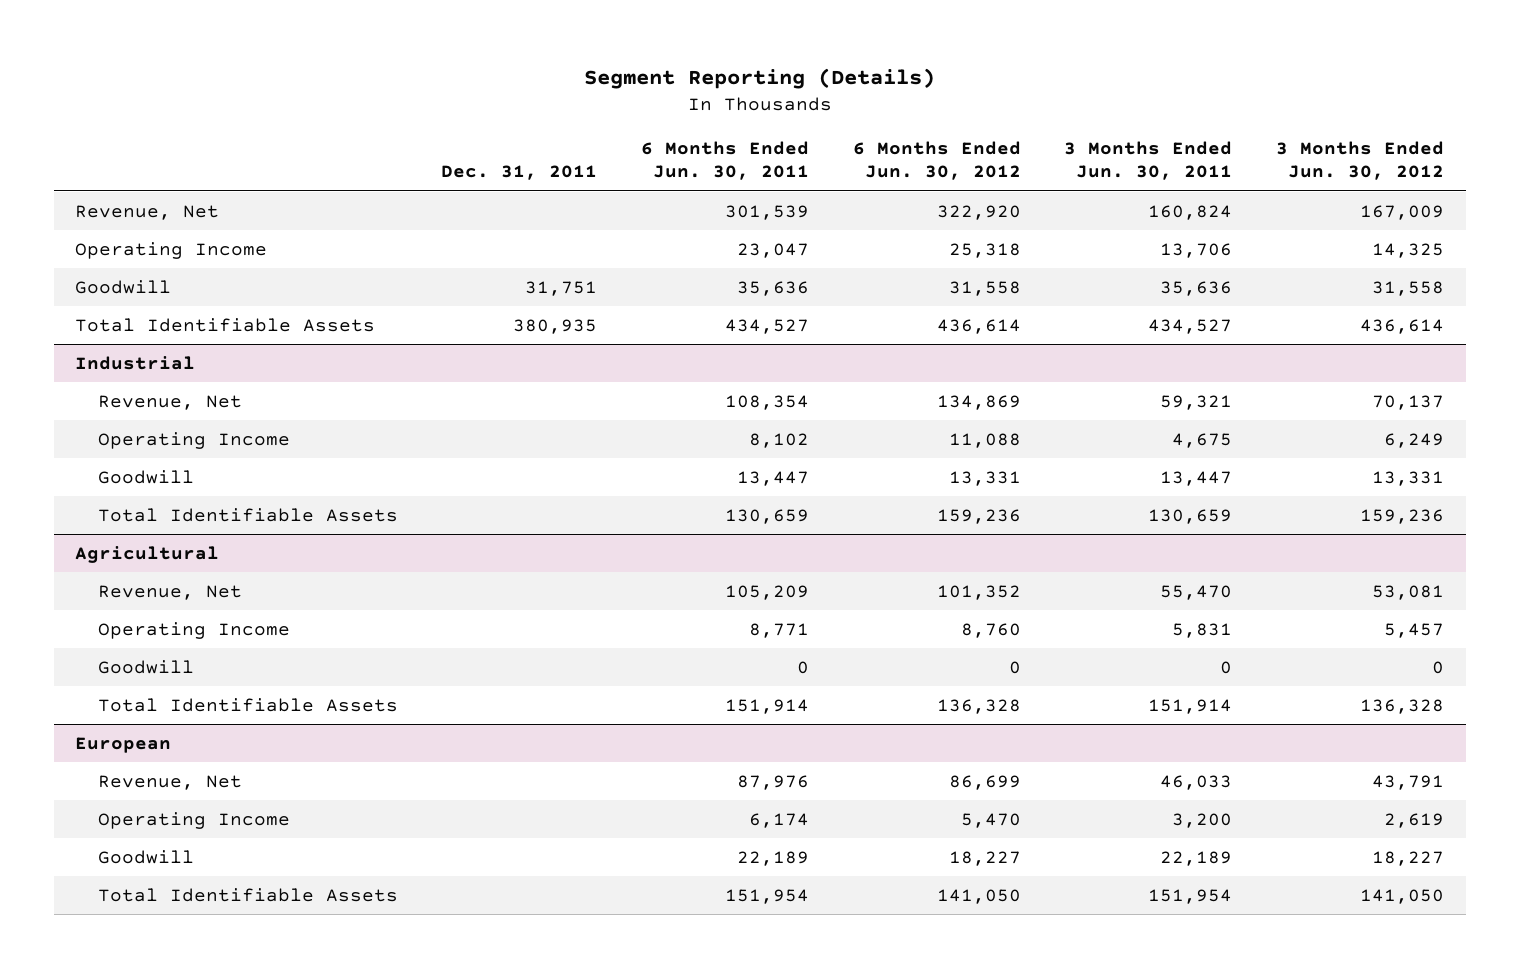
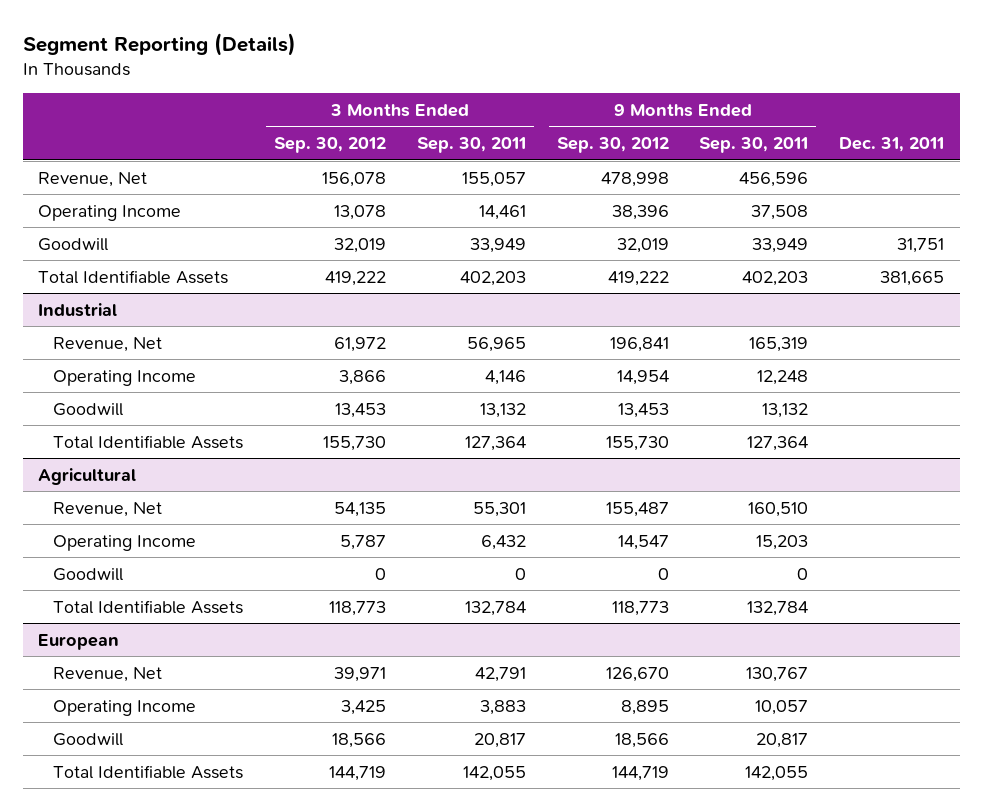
- | Dec. 31, 2011 | 6 Months Ended Jun. 30, 2011 | 6 Months Ended Jun. 30, 2012 | 3 Months Ended Jun. 30, 2011 | 3 Months Ended Jun. 30, 2012
+ | 3 Months Ended Sep. 30, 2012 | 3 Months Ended Sep. 30, 2011 | 9 Months Ended Sep. 30, 2012 | 9 Months Ended Sep. 30, 2011 | Dec. 31, 2011
- Total Identifiable Assets | 380,935 | 434,527 | 436,614 | 434,527 | 436,614
+ Total Identifiable Assets | 419,222 | 402,203 | 419,222 | 402,203 | 381,665

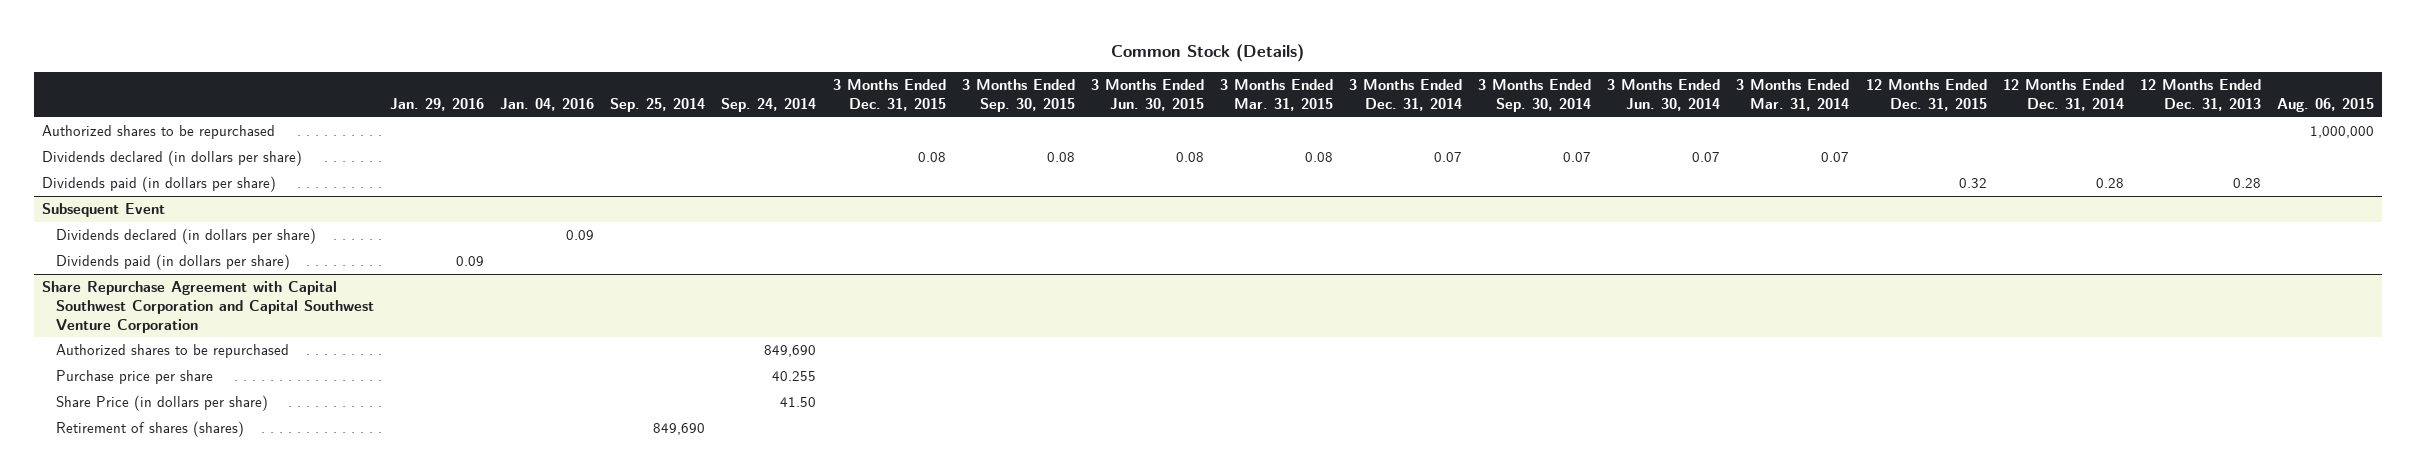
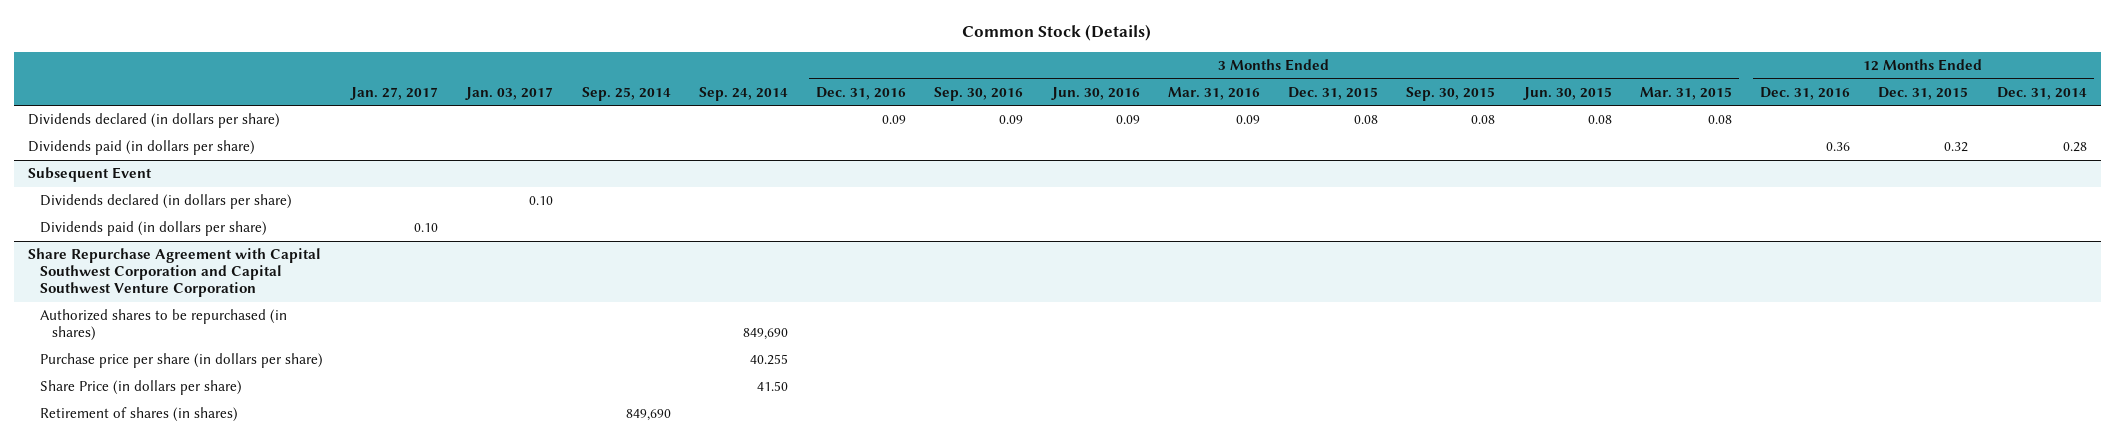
- | Jan. 29, 2016 | Jan. 04, 2016 | Sep. 25, 2014 | Sep. 24, 2014 | 3 Months Ended Dec. 31, 2015 | 3 Months Ended Sep. 30, 2015 | 3 Months Ended Jun. 30, 2015 | 3 Months Ended Mar. 31, 2015 | 3 Months Ended Dec. 31, 2014 | 3 Months Ended Sep. 30, 2014 | 3 Months Ended Jun. 30, 2014 | 3 Months Ended Mar. 31, 2014 | 12 Months Ended Dec. 31, 2015 | 12 Months Ended Dec. 31, 2014 | 12 Months Ended Dec. 31, 2013 | Aug. 06, 2015
+ | Jan. 27, 2017 | Jan. 03, 2017 | Sep. 25, 2014 | Sep. 24, 2014 | 3 Months Ended Dec. 31, 2016 | 3 Months Ended Sep. 30, 2016 | 3 Months Ended Jun. 30, 2016 | 3 Months Ended Mar. 31, 2016 | 3 Months Ended Dec. 31, 2015 | 3 Months Ended Sep. 30, 2015 | 3 Months Ended Jun. 30, 2015 | 3 Months Ended Mar. 31, 2015 | 12 Months Ended Dec. 31, 2016 | 12 Months Ended Dec. 31, 2015 | 12 Months Ended Dec. 31, 2014
- Authorized shares to be repurchased | | | | | | | | | | | | | | | | 1,000,000
@ Share Repurchase Agreement with Capital Southwest Corporation and Capital Southwest Venture Corporation
- Authorized shares to be repurchased | | | | 849,690 | | | | | | | | | | | |
- Purchase price per share | | | | 40.255 | | | | | | | | | | | |
+ Authorized shares to be repurchased (in shares) | | | | 849,690 | | | | | | | | | | |
+ Purchase price per share (in dollars per share) | | | | 40.255 | | | | | | | | | | |
- Retirement of shares (shares) | | | 849,690 | | | | | | | | | | | | |
+ Retirement of shares (in shares) | | | 849,690 | | | | | | | | | | | |

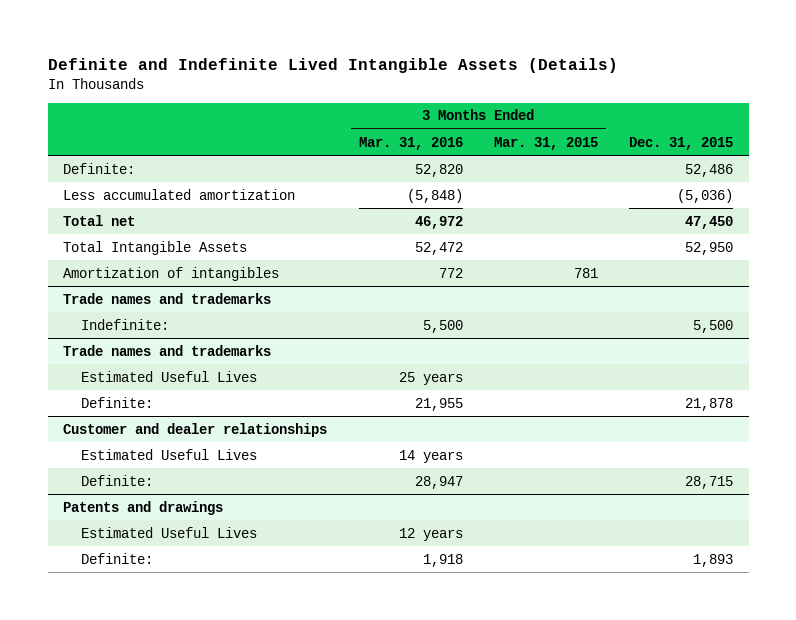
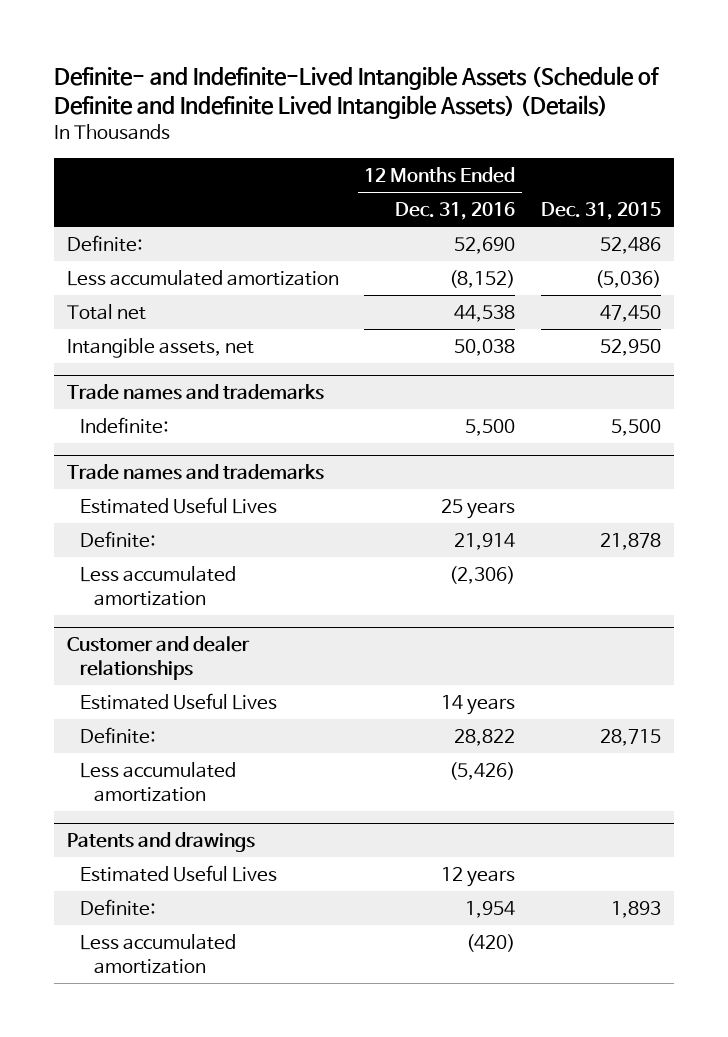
- Definite and Indefinite Lived Intangible Assets (Details)
+ Definite- and Indefinite-Lived Intangible Assets (Schedule of Definite and Indefinite Lived Intangible Assets) (Details)
- | 3 Months Ended Mar. 31, 2016 | 3 Months Ended Mar. 31, 2015 | Dec. 31, 2015
+ | 12 Months Ended Dec. 31, 2016 | Dec. 31, 2015
- Total Intangible Assets | 52,472 | | 52,950
- Amortization of intangibles | 772 | 781 |
+ Intangible assets, net | 50,038 | 52,950
@ Trade names and trademarks
+ Less accumulated amortization | (2,306) |
@ Customer and dealer relationships
+ Less accumulated amortization | (5,426) |
@ Patents and drawings
+ Less accumulated amortization | (420) |

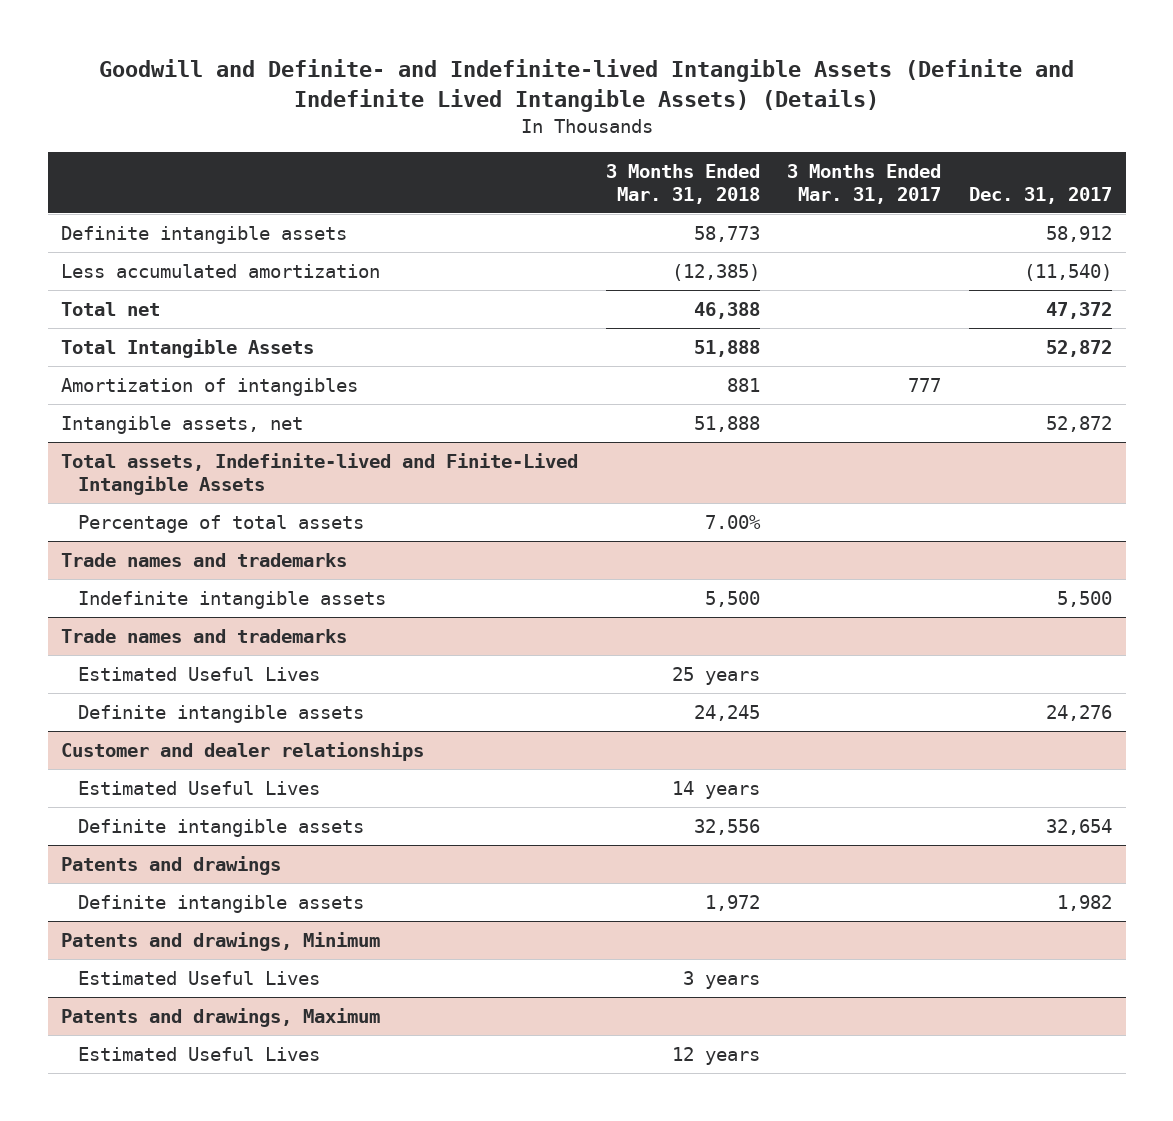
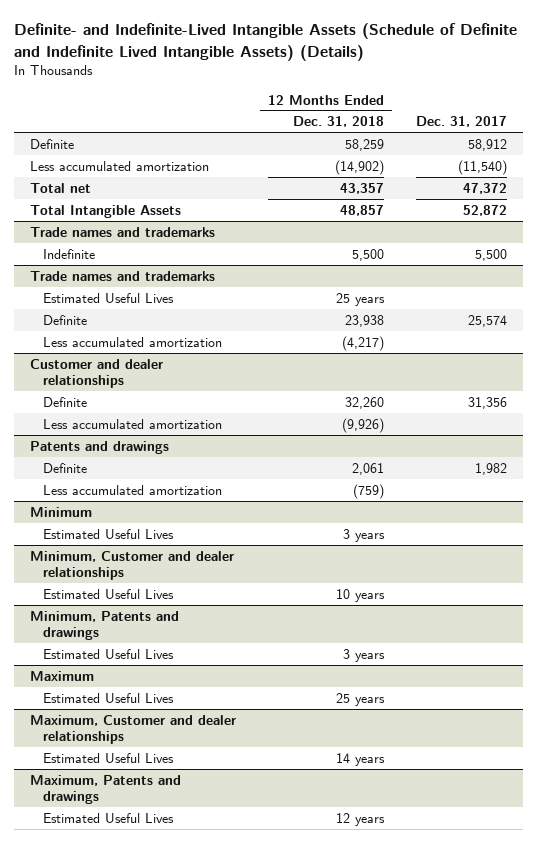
- Goodwill and Definite- and Indefinite-lived Intangible Assets (Definite and Indefinite Lived Intangible Assets) (Details)
+ Definite- and Indefinite-Lived Intangible Assets (Schedule of Definite and Indefinite Lived Intangible Assets) (Details)
- | 3 Months Ended Mar. 31, 2018 | 3 Months Ended Mar. 31, 2017 | Dec. 31, 2017
+ | 12 Months Ended Dec. 31, 2018 | Dec. 31, 2017
- Definite intangible assets | 58,773 | | 58,912
+ Definite | 58,259 | 58,912
- Amortization of intangibles | 881 | 777 |
- Intangible assets, net | 51,888 | | 52,872
- Total assets, Indefinite-lived and Finite-Lived Intangible Assets
- Percentage of total assets | 7.00% | |
@ Trade names and trademarks
- Indefinite intangible assets | 5,500 | | 5,500
+ Indefinite | 5,500 | 5,500
- Definite intangible assets | 24,245 | | 24,276
+ Definite | 23,938 | 25,574
+ Less accumulated amortization | (4,217) |
@ Customer and dealer relationships
- Estimated Useful Lives | 14 years | |
- Definite intangible assets | 32,556 | | 32,654
+ Definite | 32,260 | 31,356
+ Less accumulated amortization | (9,926) |
@ Patents and drawings
- Definite intangible assets | 1,972 | | 1,982
- Patents and drawings, Minimum
@ Patents and drawings
+ Definite | 2,061 | 1,982
+ Less accumulated amortization | (759) |
+ Minimum
+ Estimated Useful Lives | 3 years |
+ Minimum, Customer and dealer relationships
+ Estimated Useful Lives | 10 years |
+ Minimum, Patents and drawings
- Patents and drawings, Maximum
+ Maximum
+ Estimated Useful Lives | 25 years |
+ Maximum, Customer and dealer relationships
+ Estimated Useful Lives | 14 years |
+ Maximum, Patents and drawings

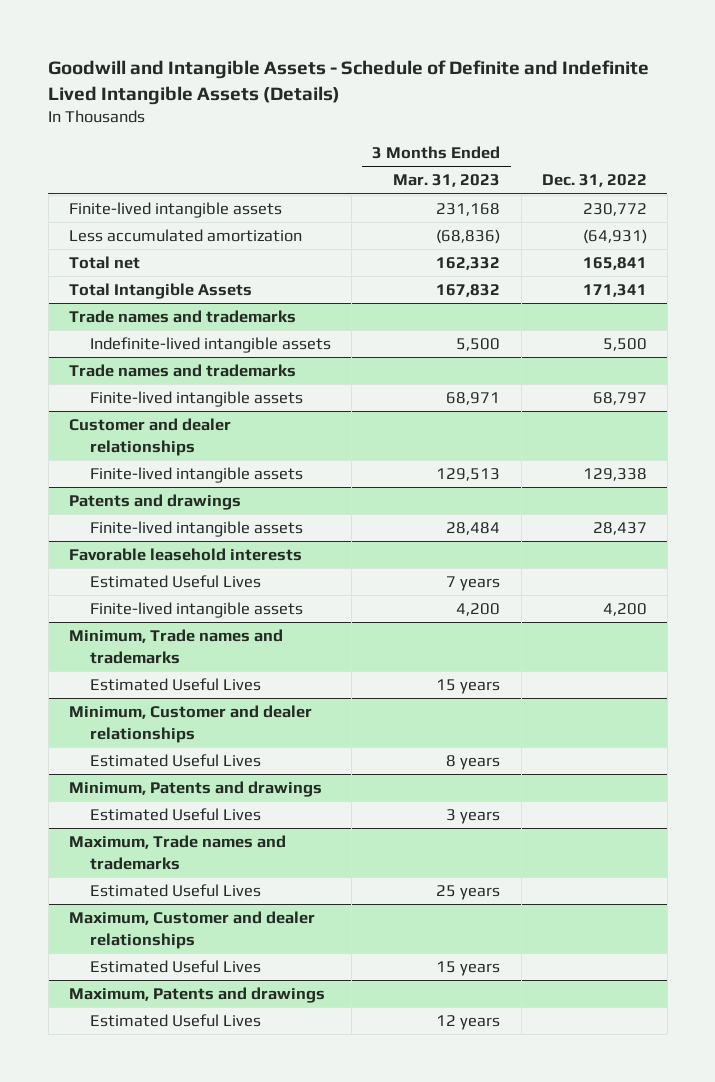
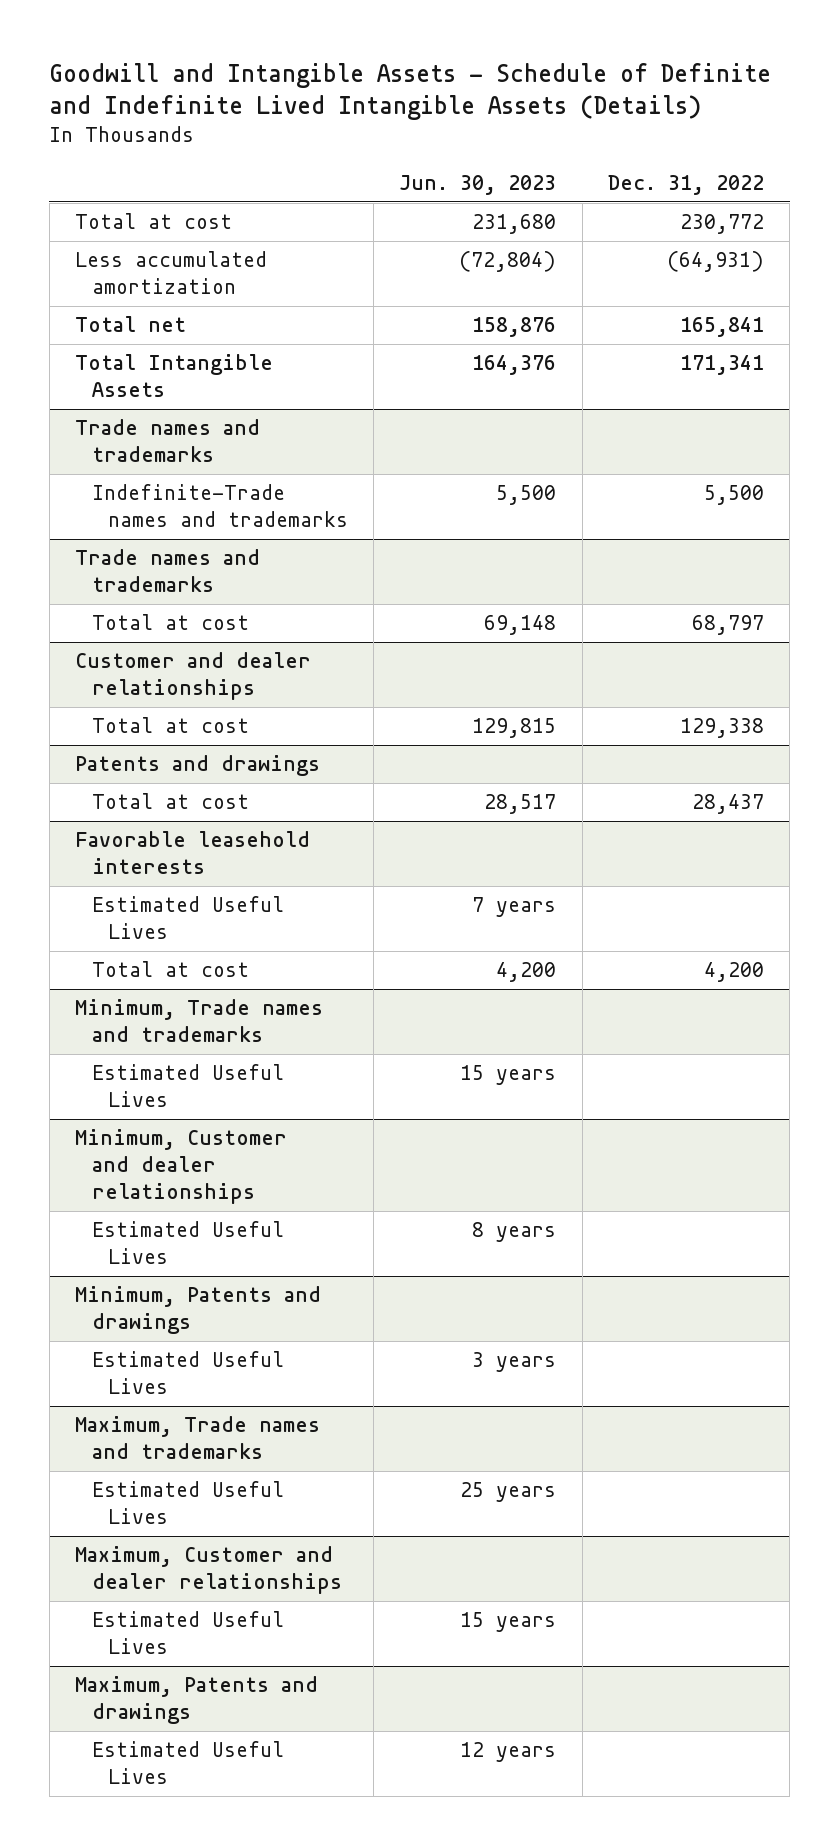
- | 3 Months Ended Mar. 31, 2023 | Dec. 31, 2022
+ | Jun. 30, 2023 | Dec. 31, 2022
- Finite-lived intangible assets | 231,168 | 230,772
+ Total at cost | 231,680 | 230,772
@ Trade names and trademarks
- Indefinite-lived intangible assets | 5,500 | 5,500
+ Indefinite-Trade names and trademarks | 5,500 | 5,500
- Finite-lived intangible assets | 68,971 | 68,797
+ Total at cost | 69,148 | 68,797
@ Customer and dealer relationships
- Finite-lived intangible assets | 129,513 | 129,338
+ Total at cost | 129,815 | 129,338
@ Patents and drawings
- Finite-lived intangible assets | 28,484 | 28,437
+ Total at cost | 28,517 | 28,437
@ Favorable leasehold interests
- Finite-lived intangible assets | 4,200 | 4,200
+ Total at cost | 4,200 | 4,200

